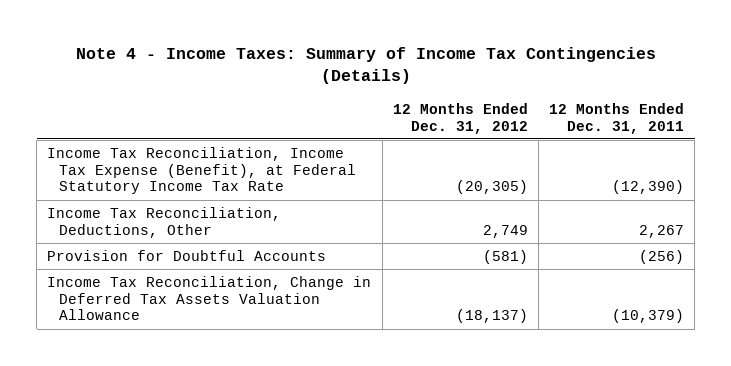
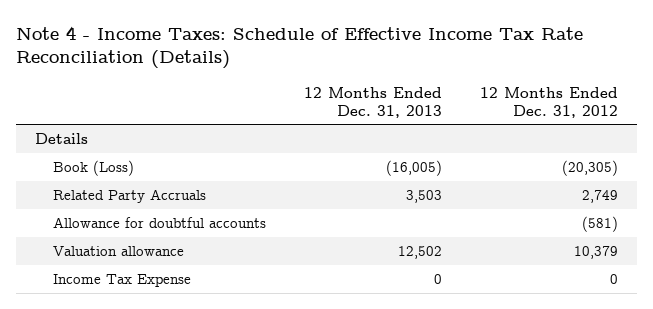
- Note 4 - Income Taxes: Summary of Income Tax Contingencies (Details)
+ Note 4 - Income Taxes: Schedule of Effective Income Tax Rate Reconciliation (Details)
- | 12 Months Ended Dec. 31, 2012 | 12 Months Ended Dec. 31, 2011
+ | 12 Months Ended Dec. 31, 2013 | 12 Months Ended Dec. 31, 2012
- Income Tax Reconciliation, Income Tax Expense (Benefit), at Federal Statutory Income Tax Rate | (20,305) | (12,390)
- Income Tax Reconciliation, Deductions, Other | 2,749 | 2,267
- Provision for Doubtful Accounts | (581) | (256)
- Income Tax Reconciliation, Change in Deferred Tax Assets Valuation Allowance | (18,137) | (10,379)
+ Details
+ Book (Loss) | (16,005) | (20,305)
+ Related Party Accruals | 3,503 | 2,749
+ Allowance for doubtful accounts | | (581)
+ Valuation allowance | 12,502 | 10,379
+ Income Tax Expense | 0 | 0

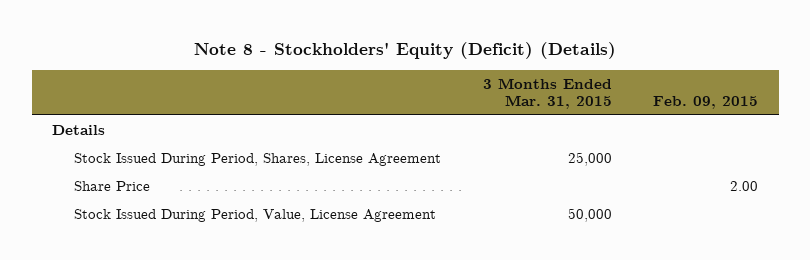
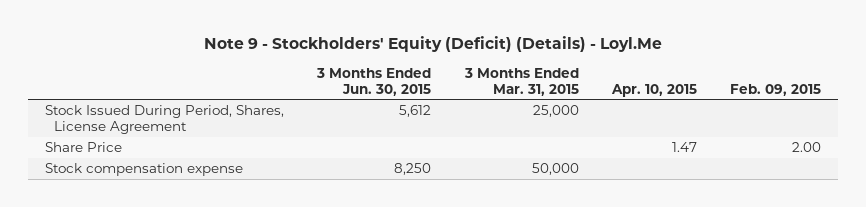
- Note 8 - Stockholders' Equity (Deficit) (Details)
+ Note 9 - Stockholders' Equity (Deficit) (Details) - Loyl.Me
- | 3 Months Ended Mar. 31, 2015 | Feb. 09, 2015
+ | 3 Months Ended Jun. 30, 2015 | 3 Months Ended Mar. 31, 2015 | Apr. 10, 2015 | Feb. 09, 2015
- Details
- Stock Issued During Period, Value, License Agreement | 50,000 |
+ Stock compensation expense | 8,250 | 50,000 | |

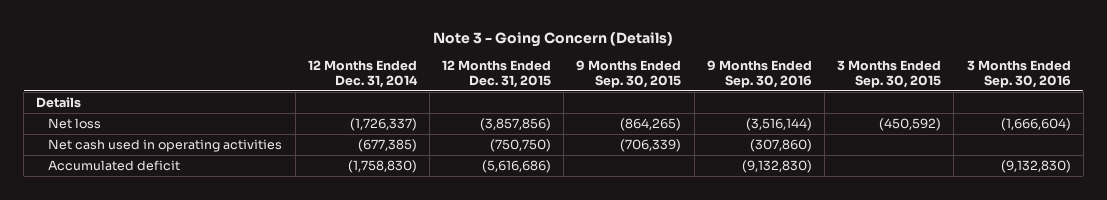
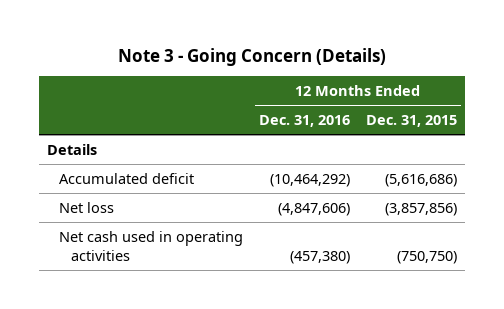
- | 12 Months Ended Dec. 31, 2014 | 12 Months Ended Dec. 31, 2015 | 9 Months Ended Sep. 30, 2015 | 9 Months Ended Sep. 30, 2016 | 3 Months Ended Sep. 30, 2015 | 3 Months Ended Sep. 30, 2016
+ | 12 Months Ended Dec. 31, 2016 | 12 Months Ended Dec. 31, 2015
moved up: Accumulated deficit | (10,464,292) | (5,616,686)

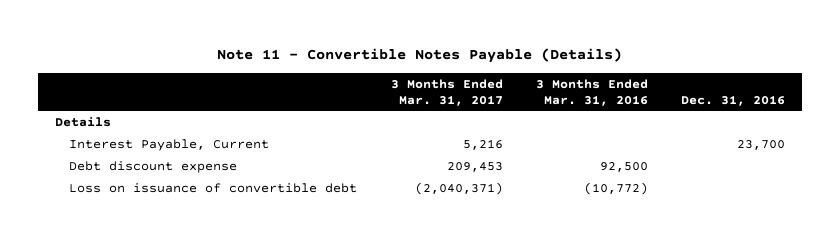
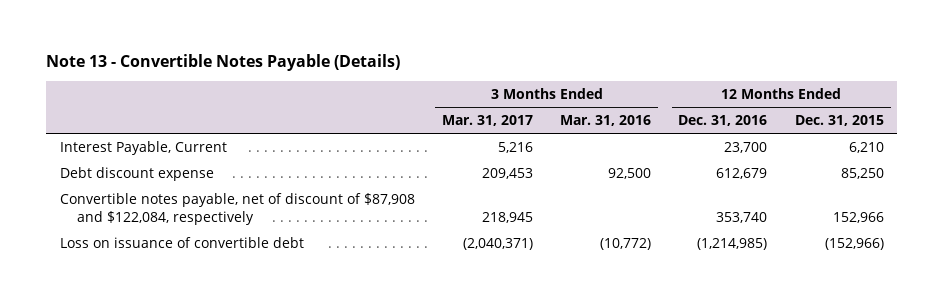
- Note 11 - Convertible Notes Payable (Details)
+ Note 13 - Convertible Notes Payable (Details)
- | 3 Months Ended Mar. 31, 2017 | 3 Months Ended Mar. 31, 2016 | Dec. 31, 2016
+ | 3 Months Ended Mar. 31, 2017 | 3 Months Ended Mar. 31, 2016 | 12 Months Ended Dec. 31, 2016 | 12 Months Ended Dec. 31, 2015
- Details
+ Convertible notes payable, net of discount of $87,908 and $122,084, respectively | 218,945 | | 353,740 | 152,966

